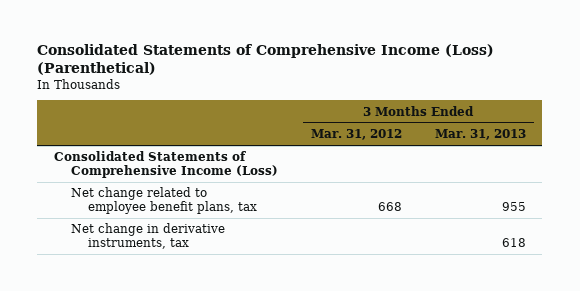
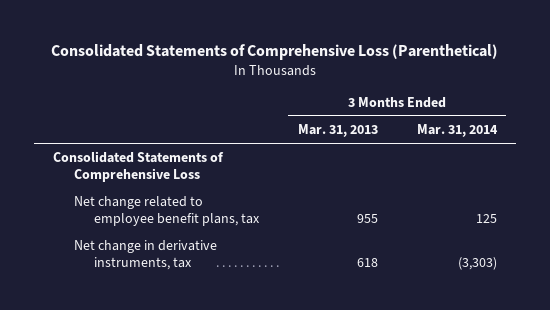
- Consolidated Statements of Comprehensive Income (Loss) (Parenthetical)
+ Consolidated Statements of Comprehensive Loss (Parenthetical)
- | 3 Months Ended Mar. 31, 2012 | 3 Months Ended Mar. 31, 2013
+ | 3 Months Ended Mar. 31, 2013 | 3 Months Ended Mar. 31, 2014
- Consolidated Statements of Comprehensive Income (Loss)
+ Consolidated Statements of Comprehensive Loss

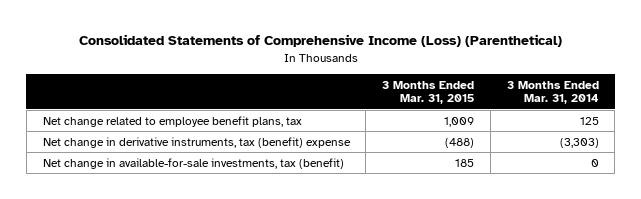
- Consolidated Statements of Comprehensive Loss (Parenthetical)
+ Consolidated Statements of Comprehensive Income (Loss) (Parenthetical)
- | 3 Months Ended Mar. 31, 2013 | 3 Months Ended Mar. 31, 2014
+ | 3 Months Ended Mar. 31, 2015 | 3 Months Ended Mar. 31, 2014
- Consolidated Statements of Comprehensive Loss
- Net change in derivative instruments, tax | 618 | (3,303)
+ Net change in derivative instruments, tax (benefit) expense | (488) | (3,303)
+ Net change in available-for-sale investments, tax (benefit) | 185 | 0

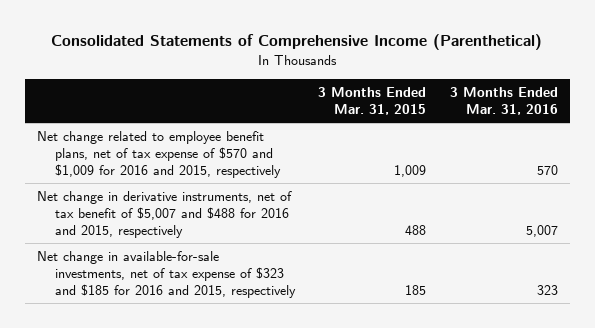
- Consolidated Statements of Comprehensive Income (Loss) (Parenthetical)
+ Consolidated Statements of Comprehensive Income (Parenthetical)
- | 3 Months Ended Mar. 31, 2015 | 3 Months Ended Mar. 31, 2014
+ | 3 Months Ended Mar. 31, 2015 | 3 Months Ended Mar. 31, 2016
- Net change related to employee benefit plans, tax | 1,009 | 125
- Net change in derivative instruments, tax (benefit) expense | (488) | (3,303)
- Net change in available-for-sale investments, tax (benefit) | 185 | 0
+ Net change related to employee benefit plans, net of tax expense of $570 and $1,009 for 2016 and 2015, respectively | 1,009 | 570
+ Net change in derivative instruments, net of tax benefit of $5,007 and $488 for 2016 and 2015, respectively | 488 | 5,007
+ Net change in available-for-sale investments, net of tax expense of $323 and $185 for 2016 and 2015, respectively | 185 | 323

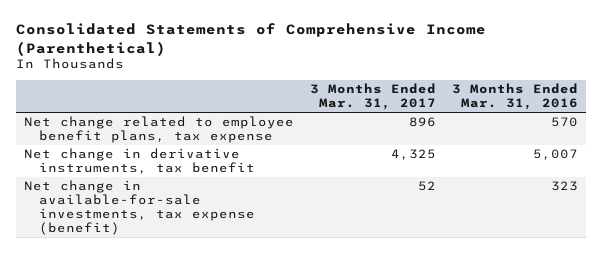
- | 3 Months Ended Mar. 31, 2015 | 3 Months Ended Mar. 31, 2016
+ | 3 Months Ended Mar. 31, 2017 | 3 Months Ended Mar. 31, 2016
- Net change related to employee benefit plans, net of tax expense of $570 and $1,009 for 2016 and 2015, respectively | 1,009 | 570
- Net change in derivative instruments, net of tax benefit of $5,007 and $488 for 2016 and 2015, respectively | 488 | 5,007
- Net change in available-for-sale investments, net of tax expense of $323 and $185 for 2016 and 2015, respectively | 185 | 323
+ Net change related to employee benefit plans, tax expense | 896 | 570
+ Net change in derivative instruments, tax benefit | 4,325 | 5,007
+ Net change in available-for-sale investments, tax expense (benefit) | 52 | 323

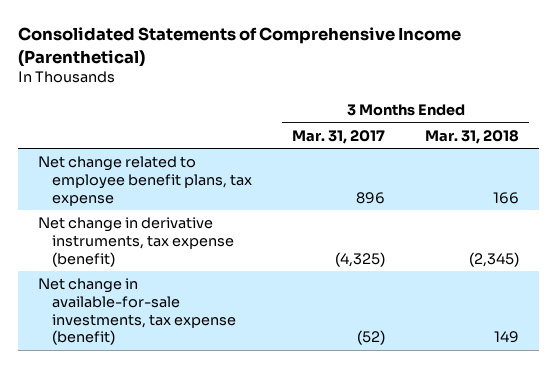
- | 3 Months Ended Mar. 31, 2017 | 3 Months Ended Mar. 31, 2016
+ | 3 Months Ended Mar. 31, 2017 | 3 Months Ended Mar. 31, 2018
- Net change in derivative instruments, tax benefit | 4,325 | 5,007
- Net change in available-for-sale investments, tax expense (benefit) | 52 | 323
+ Net change in derivative instruments, tax expense (benefit) | (4,325) | (2,345)
+ Net change in available-for-sale investments, tax expense (benefit) | (52) | 149

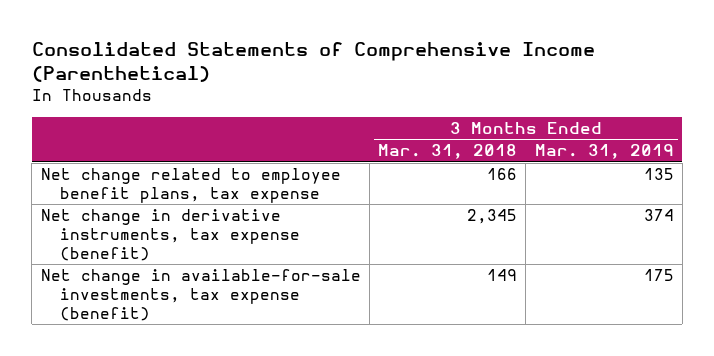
- | 3 Months Ended Mar. 31, 2017 | 3 Months Ended Mar. 31, 2018
+ | 3 Months Ended Mar. 31, 2018 | 3 Months Ended Mar. 31, 2019
- Net change in derivative instruments, tax expense (benefit) | (4,325) | (2,345)
+ Net change in derivative instruments, tax expense (benefit) | 2,345 | 374

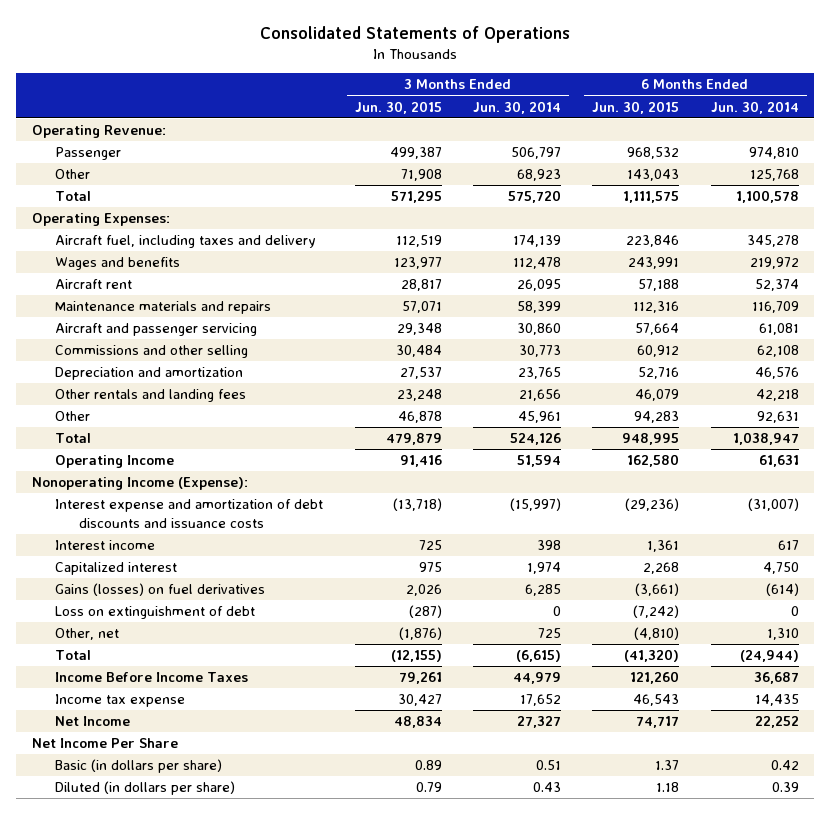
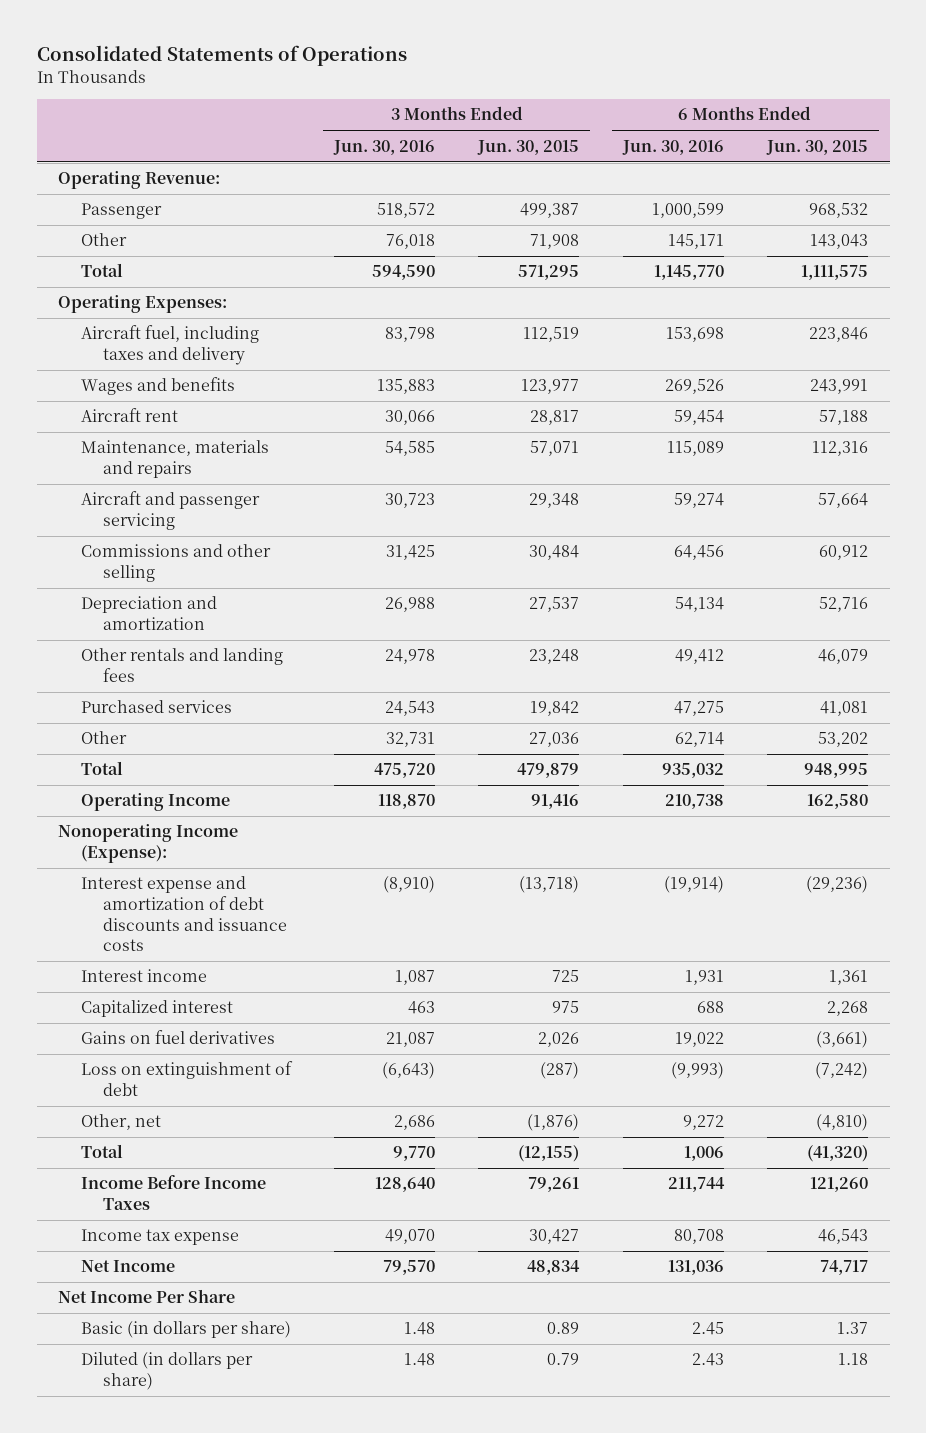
- | 3 Months Ended Jun. 30, 2015 | 3 Months Ended Jun. 30, 2014 | 6 Months Ended Jun. 30, 2015 | 6 Months Ended Jun. 30, 2014
+ | 3 Months Ended Jun. 30, 2016 | 3 Months Ended Jun. 30, 2015 | 6 Months Ended Jun. 30, 2016 | 6 Months Ended Jun. 30, 2015
- Maintenance materials and repairs | 57,071 | 58,399 | 112,316 | 116,709
+ Maintenance, materials and repairs | 54,585 | 57,071 | 115,089 | 112,316
- Other | 46,878 | 45,961 | 94,283 | 92,631
+ Purchased services | 24,543 | 19,842 | 47,275 | 41,081
+ Other | 32,731 | 27,036 | 62,714 | 53,202
- Gains (losses) on fuel derivatives | 2,026 | 6,285 | (3,661) | (614)
+ Gains on fuel derivatives | 21,087 | 2,026 | 19,022 | (3,661)

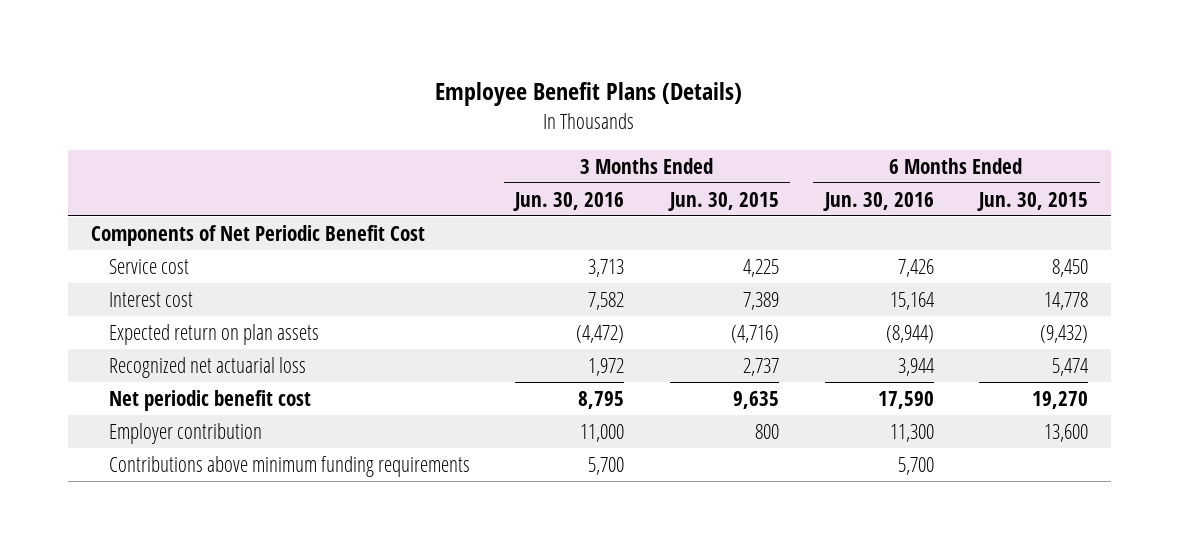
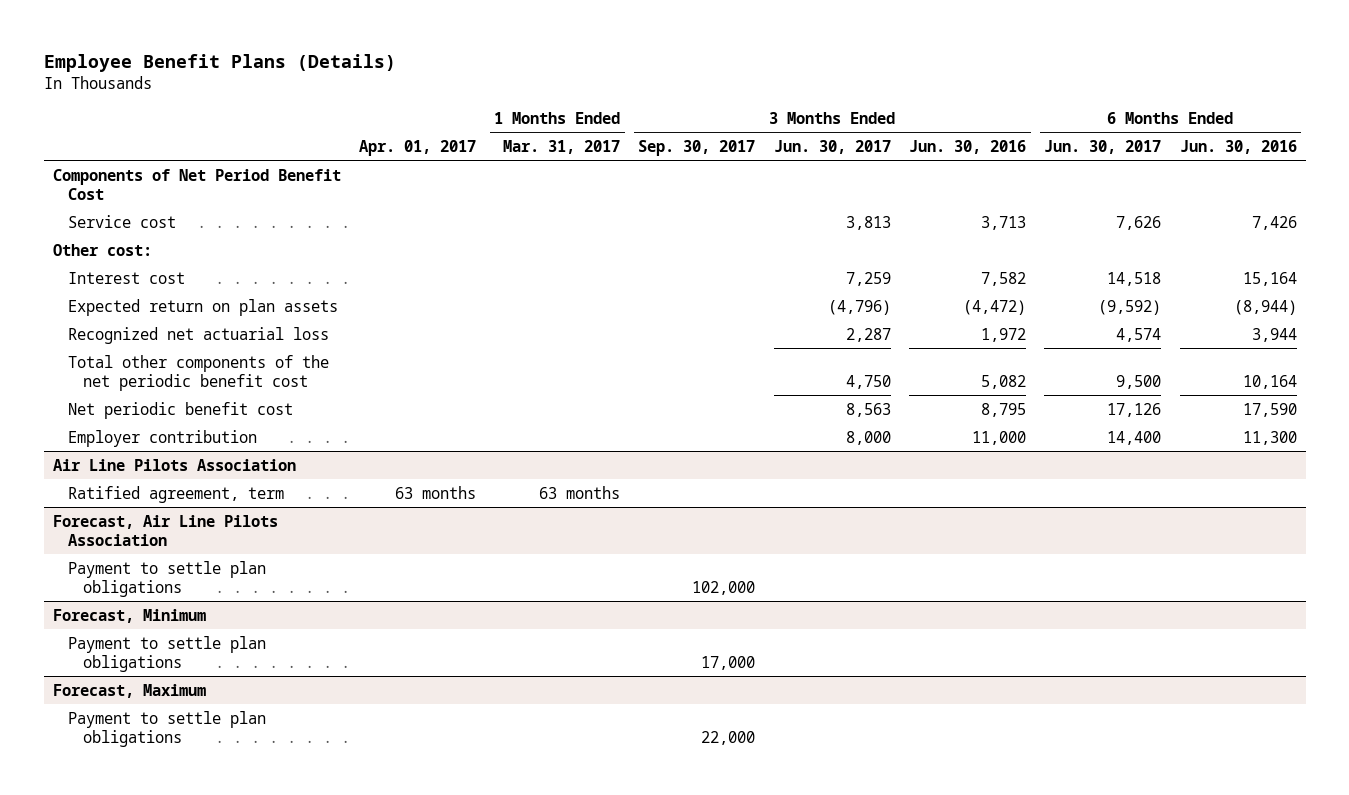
- | 3 Months Ended Jun. 30, 2016 | 3 Months Ended Jun. 30, 2015 | 6 Months Ended Jun. 30, 2016 | 6 Months Ended Jun. 30, 2015
+ | Apr. 01, 2017 | 1 Months Ended Mar. 31, 2017 | 3 Months Ended Sep. 30, 2017 | 3 Months Ended Jun. 30, 2017 | 3 Months Ended Jun. 30, 2016 | 6 Months Ended Jun. 30, 2017 | 6 Months Ended Jun. 30, 2016
- Components of Net Periodic Benefit Cost
+ Components of Net Period Benefit Cost
+ Other cost:
+ Total other components of the net periodic benefit cost | | | | 4,750 | 5,082 | 9,500 | 10,164
- Contributions above minimum funding requirements | 5,700 | | 5,700 |
+ Air Line Pilots Association
+ Ratified agreement, term | 63 months | 63 months | | | | |
+ Forecast, Air Line Pilots Association
+ Payment to settle plan obligations | | | 102,000 | | | |
+ Forecast, Minimum
+ Payment to settle plan obligations | | | 17,000 | | | |
+ Forecast, Maximum
+ Payment to settle plan obligations | | | 22,000 | | | |

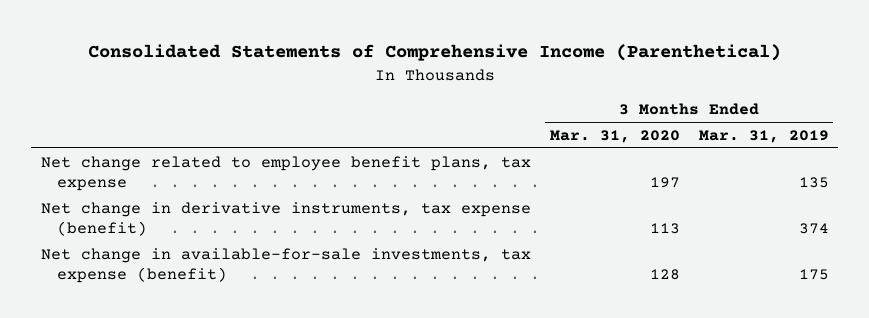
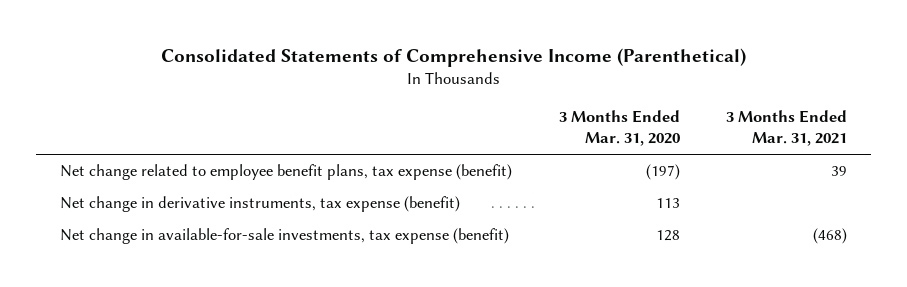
- | 3 Months Ended Mar. 31, 2020 | 3 Months Ended Mar. 31, 2019
+ | 3 Months Ended Mar. 31, 2020 | 3 Months Ended Mar. 31, 2021
- Net change related to employee benefit plans, tax expense | 197 | 135
+ Net change related to employee benefit plans, tax expense (benefit) | (197) | 39

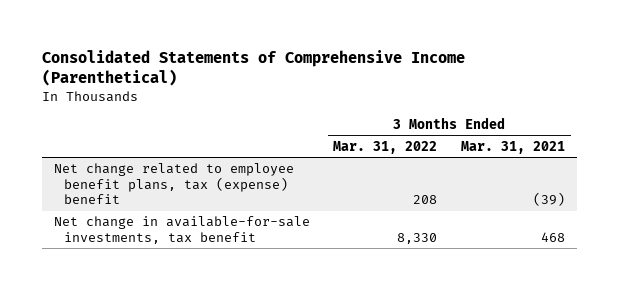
- | 3 Months Ended Mar. 31, 2020 | 3 Months Ended Mar. 31, 2021
+ | 3 Months Ended Mar. 31, 2022 | 3 Months Ended Mar. 31, 2021
- Net change related to employee benefit plans, tax expense (benefit) | (197) | 39
- Net change in derivative instruments, tax expense (benefit) | 113 |
- Net change in available-for-sale investments, tax expense (benefit) | 128 | (468)
+ Net change related to employee benefit plans, tax (expense) benefit | 208 | (39)
+ Net change in available-for-sale investments, tax benefit | 8,330 | 468

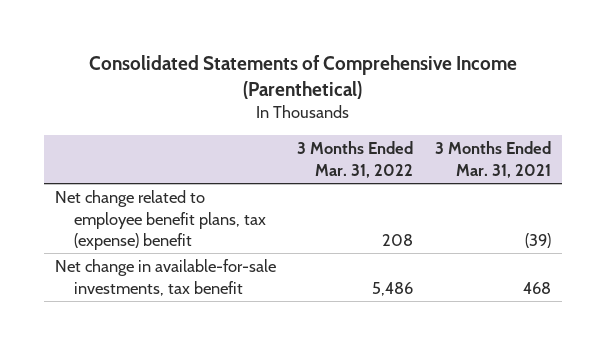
- Net change in available-for-sale investments, tax benefit | 8,330 | 468
+ Net change in available-for-sale investments, tax benefit | 5,486 | 468

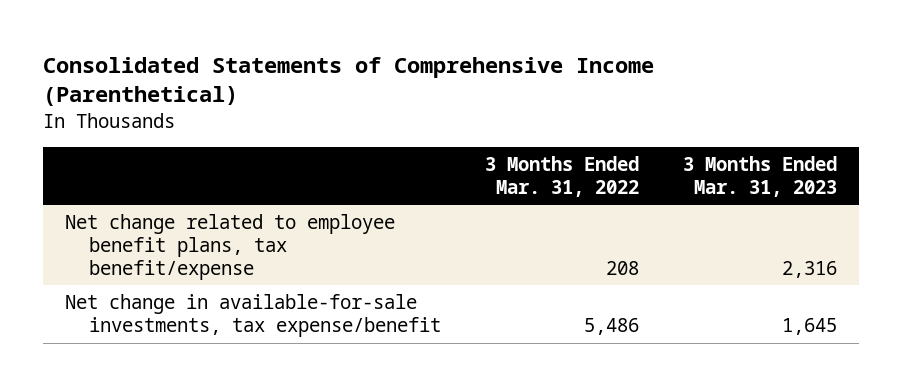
- | 3 Months Ended Mar. 31, 2022 | 3 Months Ended Mar. 31, 2021
+ | 3 Months Ended Mar. 31, 2022 | 3 Months Ended Mar. 31, 2023
- Net change related to employee benefit plans, tax (expense) benefit | 208 | (39)
- Net change in available-for-sale investments, tax benefit | 5,486 | 468
+ Net change related to employee benefit plans, tax benefit/expense | 208 | 2,316
+ Net change in available-for-sale investments, tax expense/benefit | 5,486 | 1,645

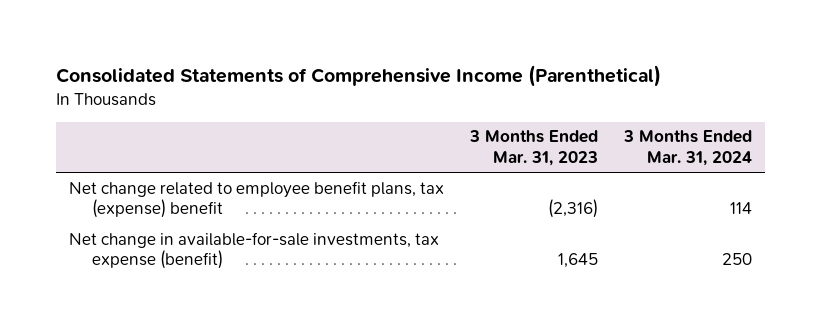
- | 3 Months Ended Mar. 31, 2022 | 3 Months Ended Mar. 31, 2023
+ | 3 Months Ended Mar. 31, 2023 | 3 Months Ended Mar. 31, 2024
- Net change related to employee benefit plans, tax benefit/expense | 208 | 2,316
- Net change in available-for-sale investments, tax expense/benefit | 5,486 | 1,645
+ Net change related to employee benefit plans, tax (expense) benefit | (2,316) | 114
+ Net change in available-for-sale investments, tax expense (benefit) | 1,645 | 250

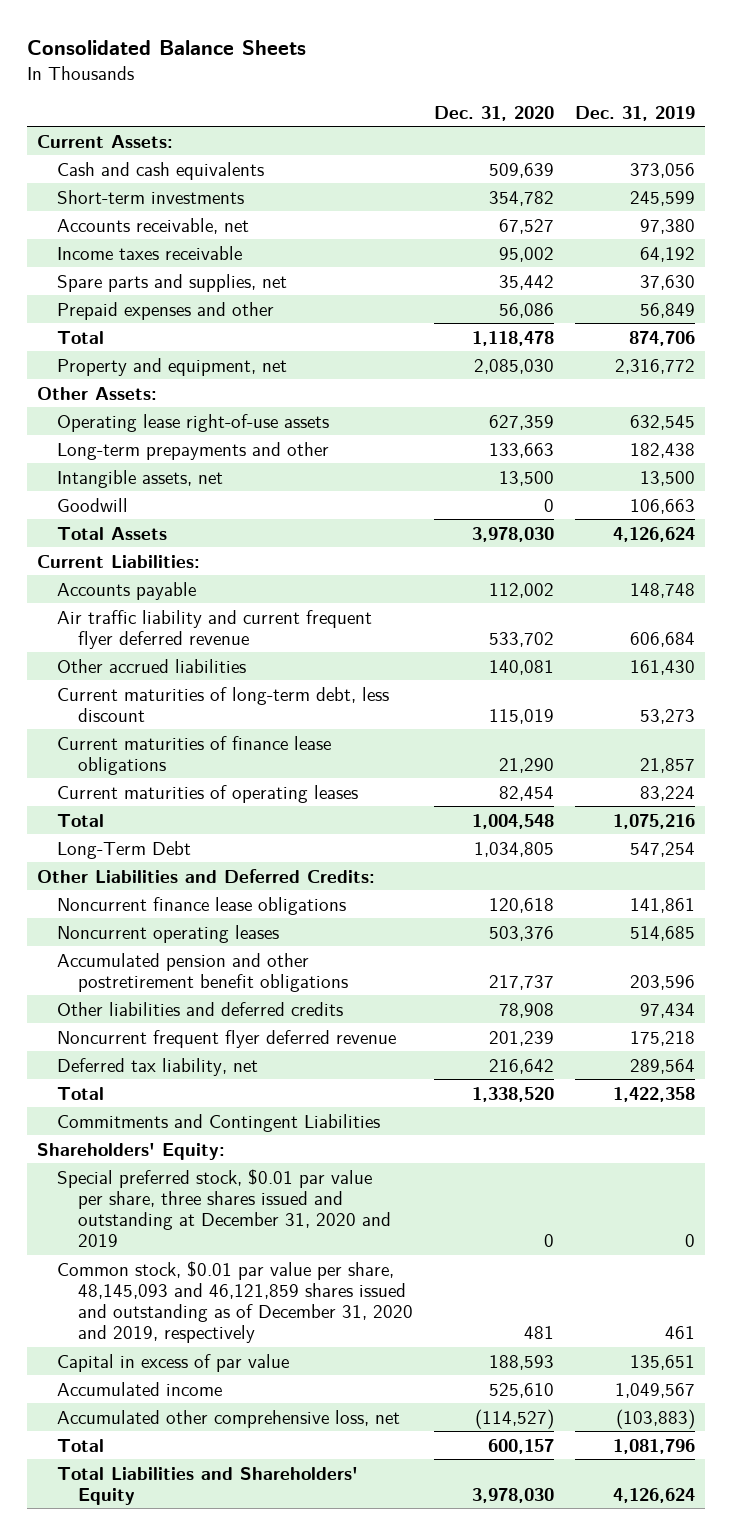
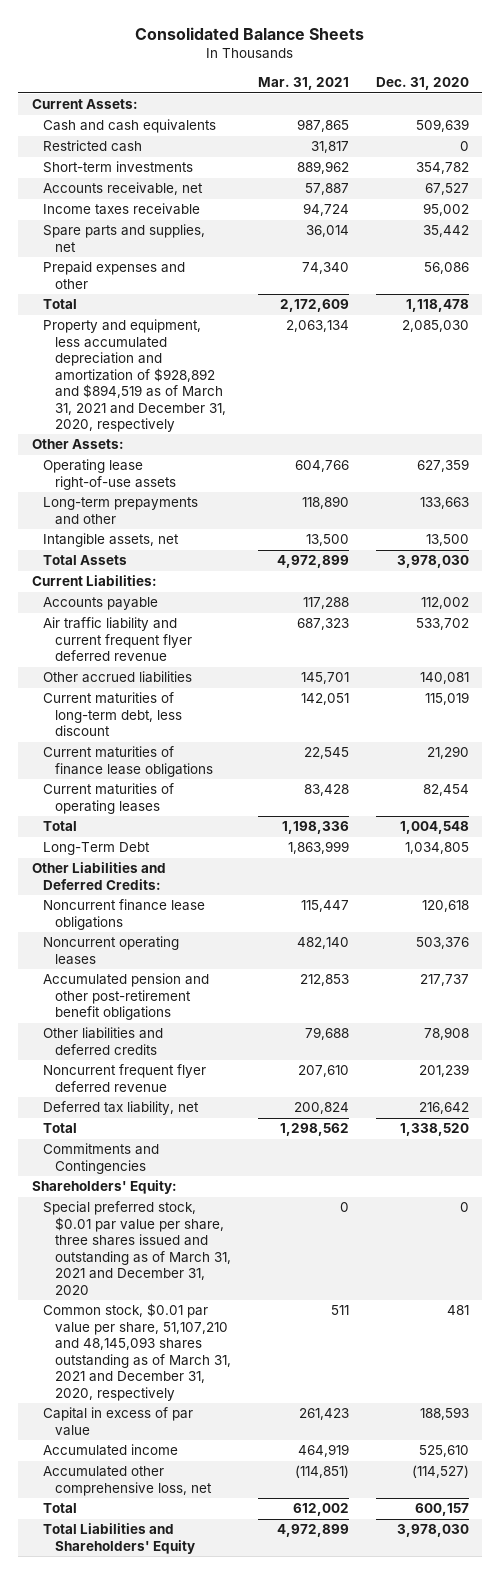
- | Dec. 31, 2020 | Dec. 31, 2019
+ | Mar. 31, 2021 | Dec. 31, 2020
+ Restricted cash | 31,817 | 0
- Property and equipment, net | 2,085,030 | 2,316,772
+ Property and equipment, less accumulated depreciation and amortization of $928,892 and $894,519 as of March 31, 2021 and December 31, 2020, respectively | 2,063,134 | 2,085,030
- Goodwill | 0 | 106,663
- Accumulated pension and other postretirement benefit obligations | 217,737 | 203,596
+ Accumulated pension and other post-retirement benefit obligations | 212,853 | 217,737
- Commitments and Contingent Liabilities
+ Commitments and Contingencies
- Special preferred stock, $0.01 par value per share, three shares issued and outstanding at December 31, 2020 and 2019 | 0 | 0
- Common stock, $0.01 par value per share, 48,145,093 and 46,121,859 shares issued and outstanding as of December 31, 2020 and 2019, respectively | 481 | 461
+ Special preferred stock, $0.01 par value per share, three shares issued and outstanding as of March 31, 2021 and December 31, 2020 | 0 | 0
+ Common stock, $0.01 par value per share, 51,107,210 and 48,145,093 shares outstanding as of March 31, 2021 and December 31, 2020, respectively | 511 | 481

